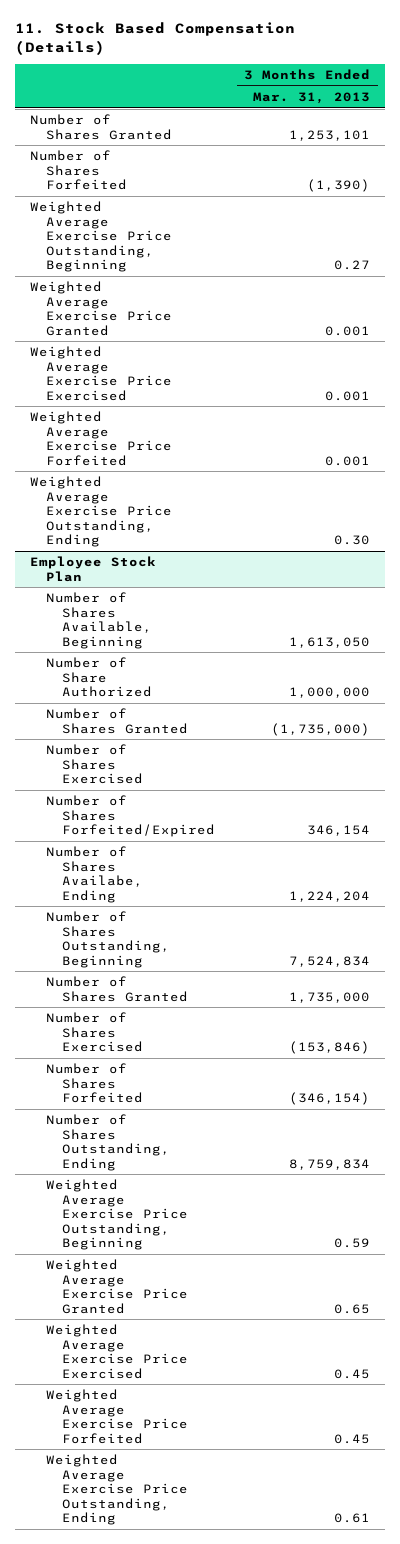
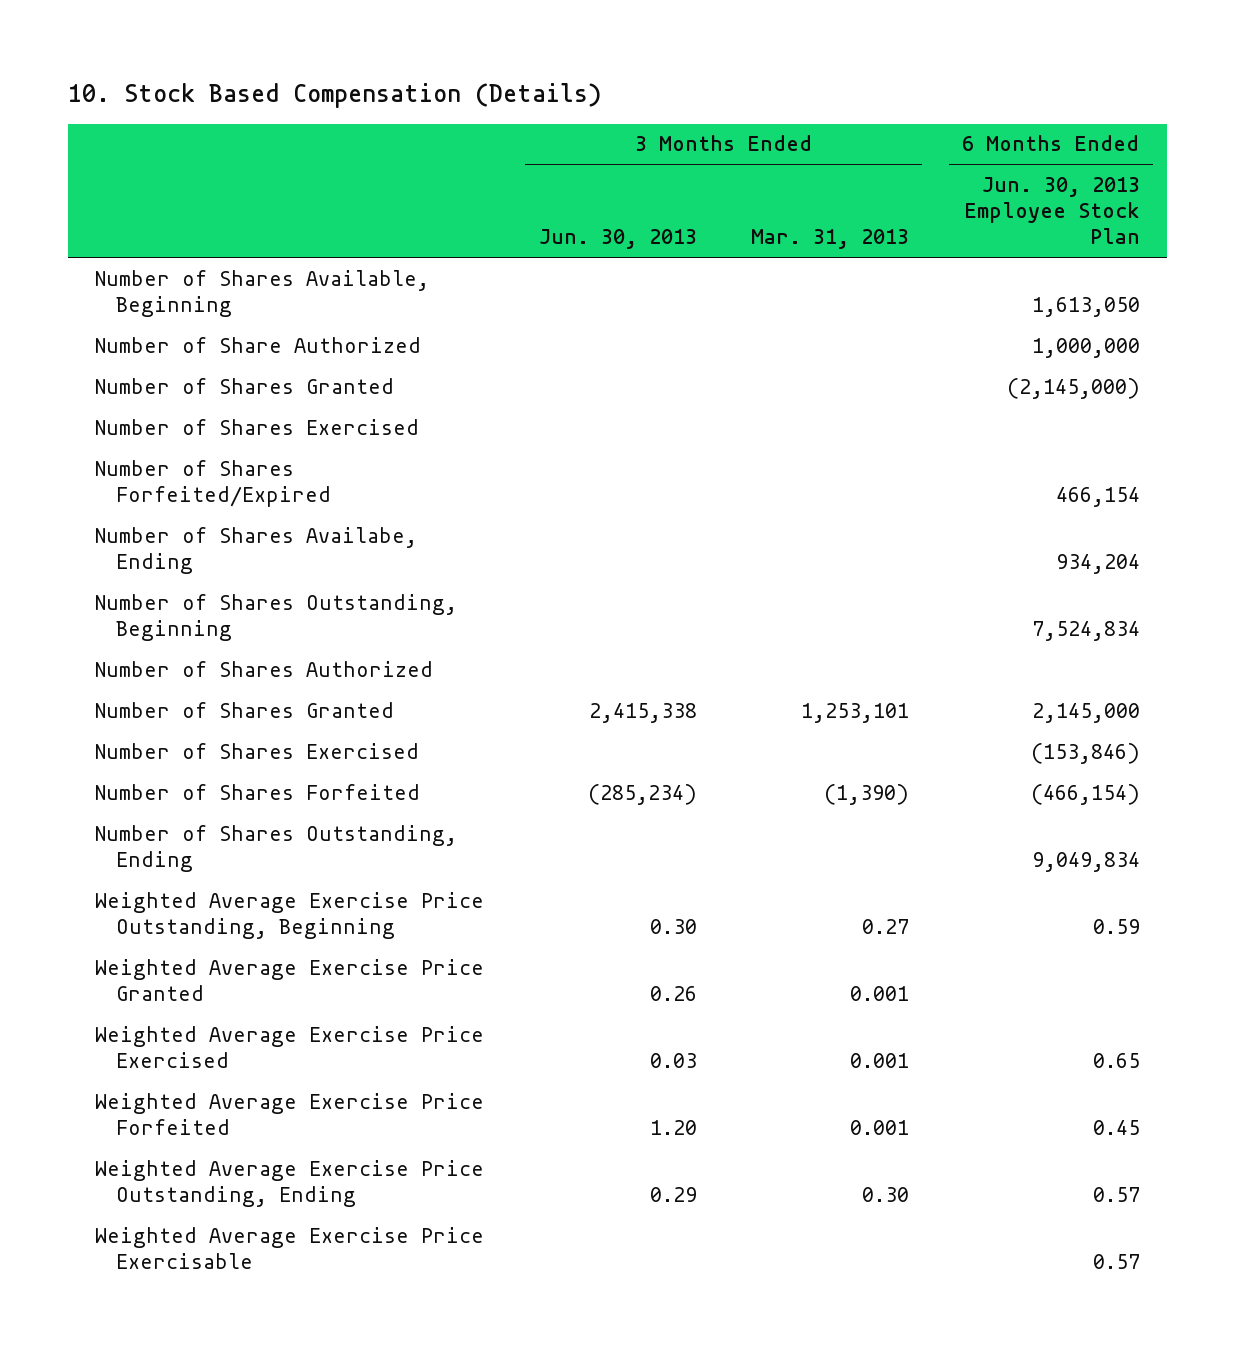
- 11. Stock Based Compensation (Details)
+ 10. Stock Based Compensation (Details)
- | 3 Months Ended Mar. 31, 2013
+ | 3 Months Ended Jun. 30, 2013 | 3 Months Ended Mar. 31, 2013 | 6 Months Ended Jun. 30, 2013 Employee Stock Plan
+ Number of Shares Available, Beginning | | | 1,613,050
+ Number of Share Authorized | | | 1,000,000
+ Number of Shares Granted | | | (2,145,000)
+ Number of Shares Exercised
+ Number of Shares Forfeited/Expired | | | 466,154
+ Number of Shares Availabe, Ending | | | 934,204
+ Number of Shares Outstanding, Beginning | | | 7,524,834
+ Number of Shares Authorized
+ Number of Shares Exercised | | | (153,846)
+ Number of Shares Outstanding, Ending | | | 9,049,834
- Employee Stock Plan
- Number of Shares Available, Beginning | 1,613,050
- Number of Share Authorized | 1,000,000
- Number of Shares Granted | (1,735,000)
- Number of Shares Exercised
- Number of Shares Forfeited/Expired | 346,154
- Number of Shares Availabe, Ending | 1,224,204
- Number of Shares Outstanding, Beginning | 7,524,834
- Number of Shares Granted | 1,735,000
- Number of Shares Exercised | (153,846)
- Number of Shares Forfeited | (346,154)
- Number of Shares Outstanding, Ending | 8,759,834
- Weighted Average Exercise Price Outstanding, Beginning | 0.59
- Weighted Average Exercise Price Granted | 0.65
- Weighted Average Exercise Price Exercised | 0.45
- Weighted Average Exercise Price Forfeited | 0.45
- Weighted Average Exercise Price Outstanding, Ending | 0.61
+ Weighted Average Exercise Price Exercisable | | | 0.57

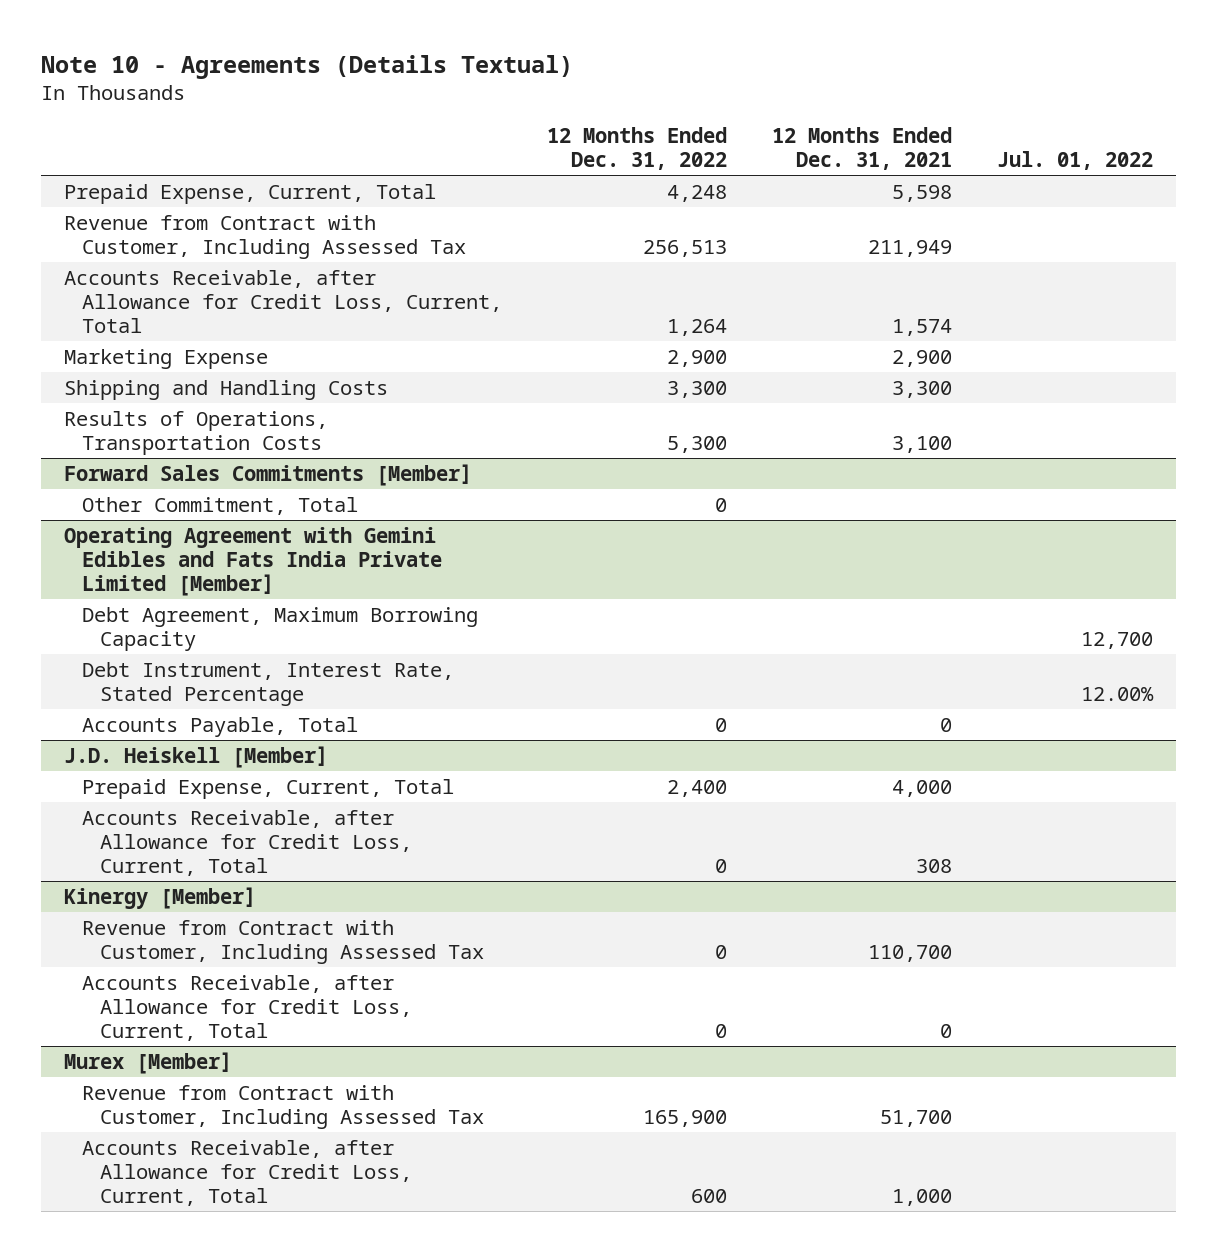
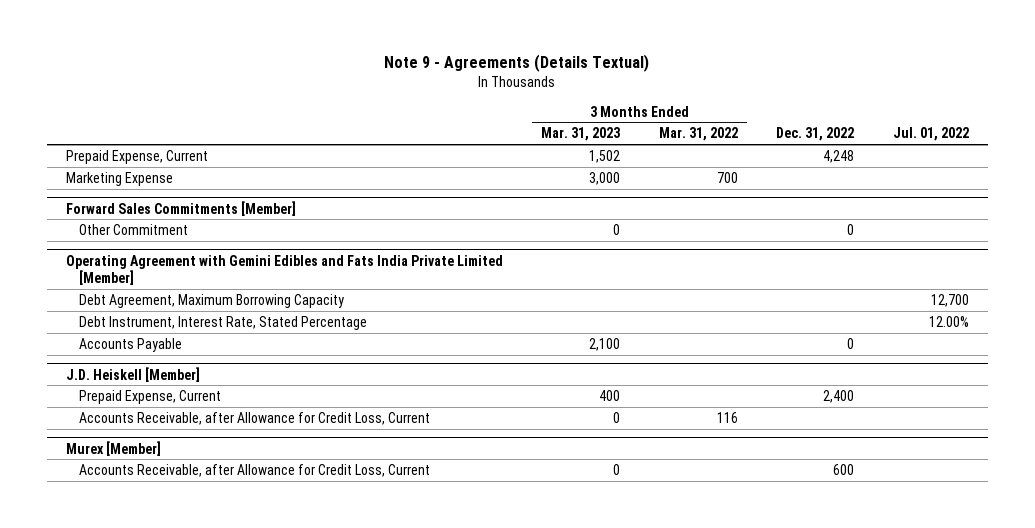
- Note 10 - Agreements (Details Textual)
+ Note 9 - Agreements (Details Textual)
- | 12 Months Ended Dec. 31, 2022 | 12 Months Ended Dec. 31, 2021 | Jul. 01, 2022
+ | 3 Months Ended Mar. 31, 2023 | 3 Months Ended Mar. 31, 2022 | Dec. 31, 2022 | Jul. 01, 2022
- Prepaid Expense, Current, Total | 4,248 | 5,598 |
- Revenue from Contract with Customer, Including Assessed Tax | 256,513 | 211,949 |
- Accounts Receivable, after Allowance for Credit Loss, Current, Total | 1,264 | 1,574 |
+ Prepaid Expense, Current | 1,502 | | 4,248 |
- Shipping and Handling Costs | 3,300 | 3,300 |
- Results of Operations, Transportation Costs | 5,300 | 3,100 |
@ Forward Sales Commitments [Member]
- Other Commitment, Total | 0 | |
+ Other Commitment | 0 | | 0 |
@ Operating Agreement with Gemini Edibles and Fats India Private Limited [Member]
- Accounts Payable, Total | 0 | 0 |
+ Accounts Payable | 2,100 | | 0 |
@ J.D. Heiskell [Member]
- Prepaid Expense, Current, Total | 2,400 | 4,000 |
- Accounts Receivable, after Allowance for Credit Loss, Current, Total | 0 | 308 |
- Kinergy [Member]
- Revenue from Contract with Customer, Including Assessed Tax | 0 | 110,700 |
- Accounts Receivable, after Allowance for Credit Loss, Current, Total | 0 | 0 |
@ J.D. Heiskell [Member]
+ Prepaid Expense, Current | 400 | | 2,400 |
+ Accounts Receivable, after Allowance for Credit Loss, Current | 0 | 116 | |
@ Murex [Member]
- Revenue from Contract with Customer, Including Assessed Tax | 165,900 | 51,700 |
- Accounts Receivable, after Allowance for Credit Loss, Current, Total | 600 | 1,000 |
+ Accounts Receivable, after Allowance for Credit Loss, Current | 0 | | 600 |

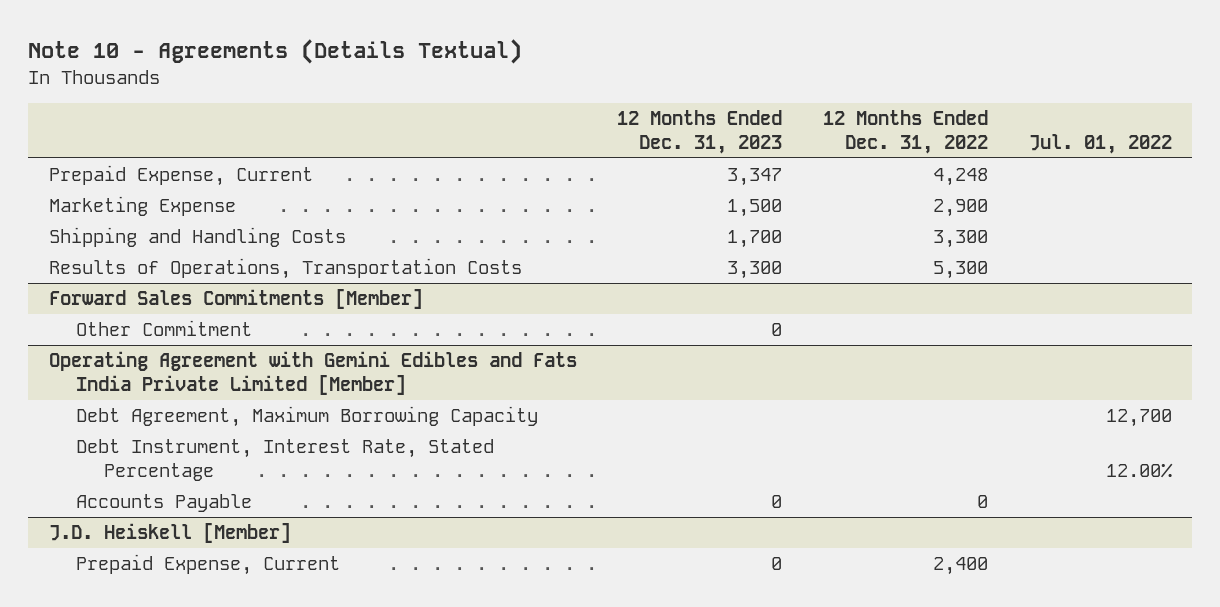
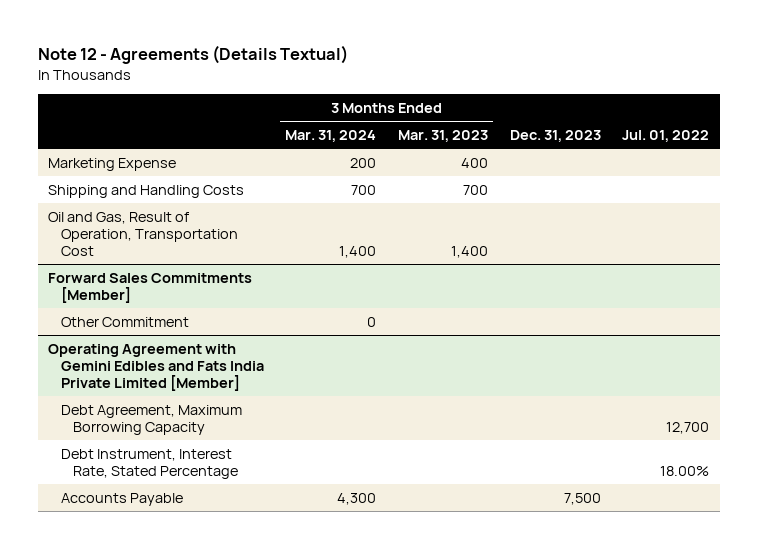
- Note 10 - Agreements (Details Textual)
+ Note 12 - Agreements (Details Textual)
- | 12 Months Ended Dec. 31, 2023 | 12 Months Ended Dec. 31, 2022 | Jul. 01, 2022
+ | 3 Months Ended Mar. 31, 2024 | 3 Months Ended Mar. 31, 2023 | Dec. 31, 2023 | Jul. 01, 2022
- Prepaid Expense, Current | 3,347 | 4,248 |
- Results of Operations, Transportation Costs | 3,300 | 5,300 |
+ Oil and Gas, Result of Operation, Transportation Cost | 1,400 | 1,400 | |
@ Operating Agreement with Gemini Edibles and Fats India Private Limited [Member]
- Debt Instrument, Interest Rate, Stated Percentage | | | 12.00%
+ Debt Instrument, Interest Rate, Stated Percentage | | | | 18.00%
- J.D. Heiskell [Member]
- Prepaid Expense, Current | 0 | 2,400 |

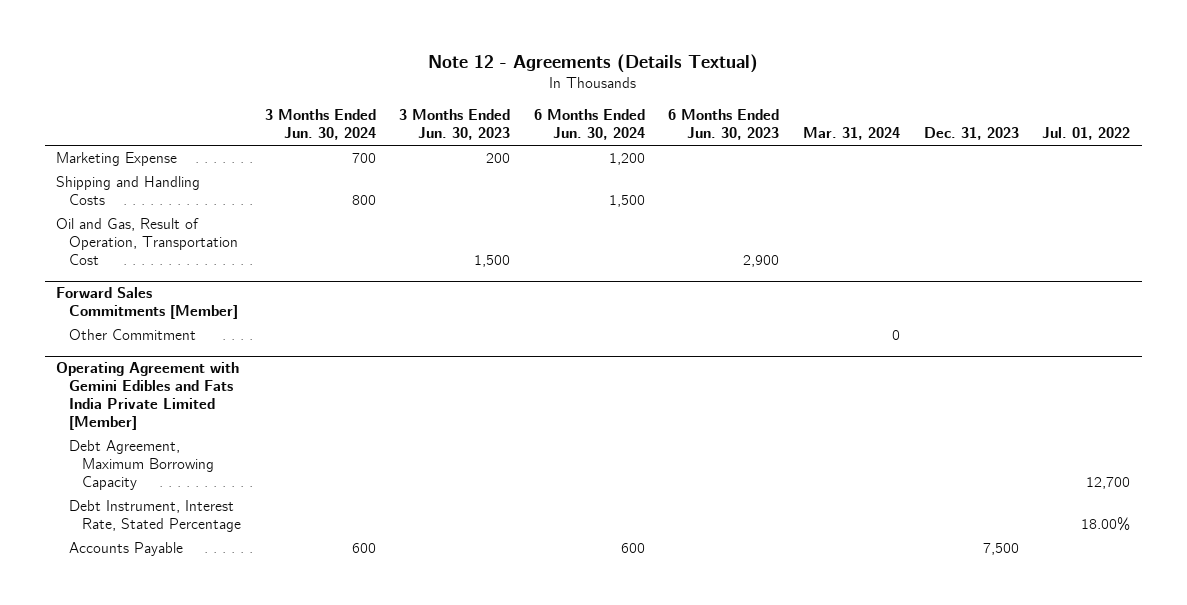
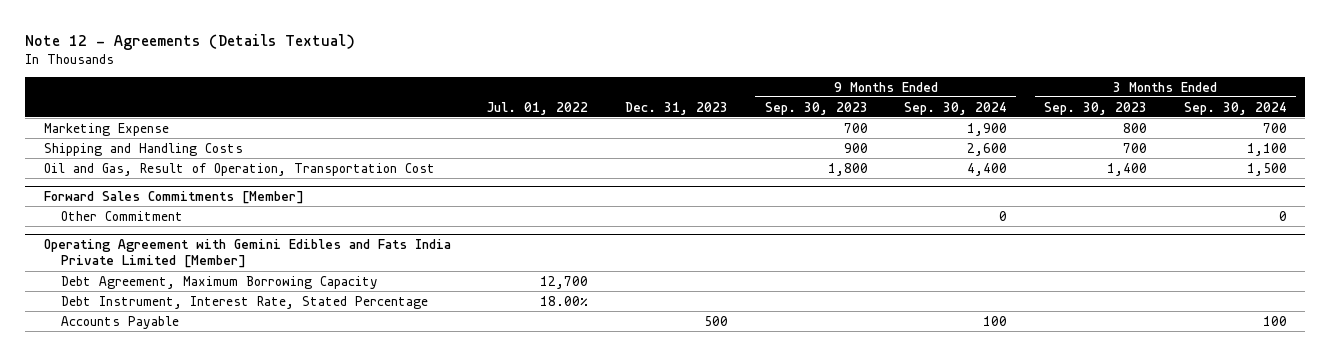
- | 3 Months Ended Jun. 30, 2024 | 3 Months Ended Jun. 30, 2023 | 6 Months Ended Jun. 30, 2024 | 6 Months Ended Jun. 30, 2023 | Mar. 31, 2024 | Dec. 31, 2023 | Jul. 01, 2022
+ | Jul. 01, 2022 | Dec. 31, 2023 | 9 Months Ended Sep. 30, 2023 | 9 Months Ended Sep. 30, 2024 | 3 Months Ended Sep. 30, 2023 | 3 Months Ended Sep. 30, 2024
@ Operating Agreement with Gemini Edibles and Fats India Private Limited [Member]
- Accounts Payable | 600 | | 600 | | | 7,500 |
+ Accounts Payable | | 500 | | 100 | | 100

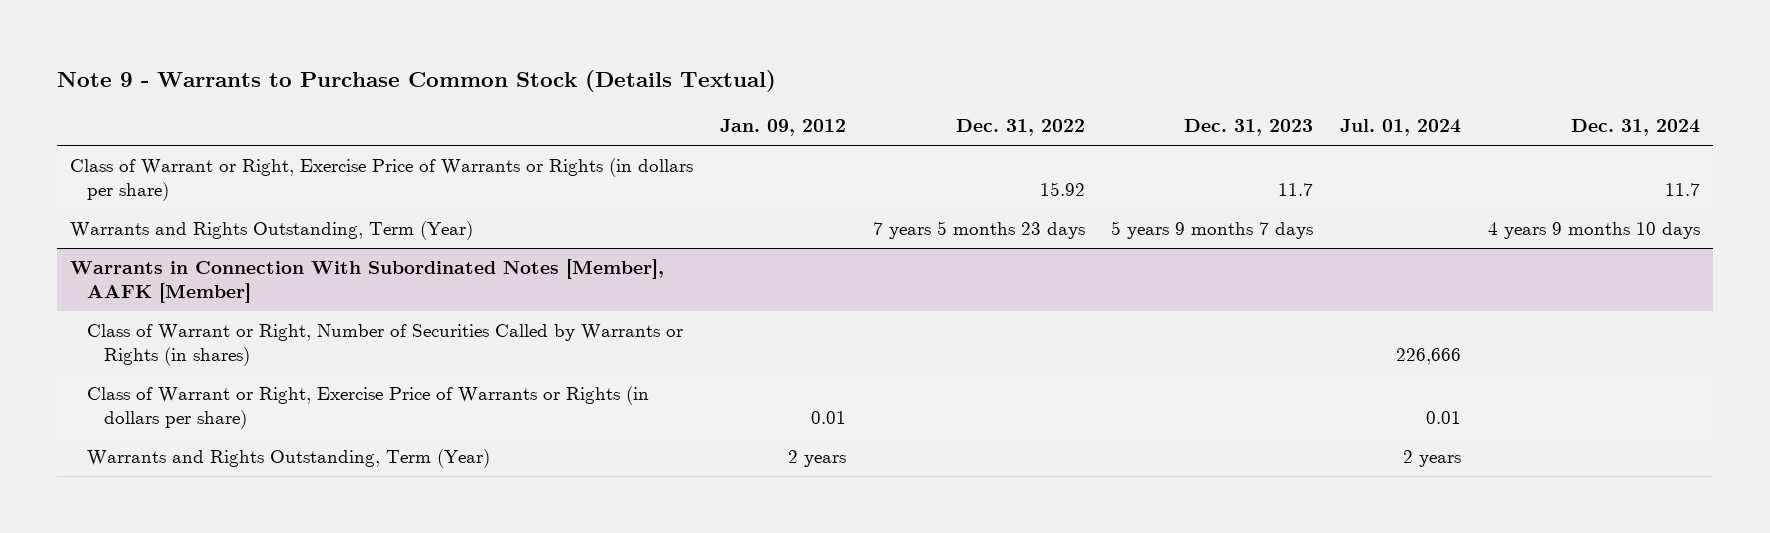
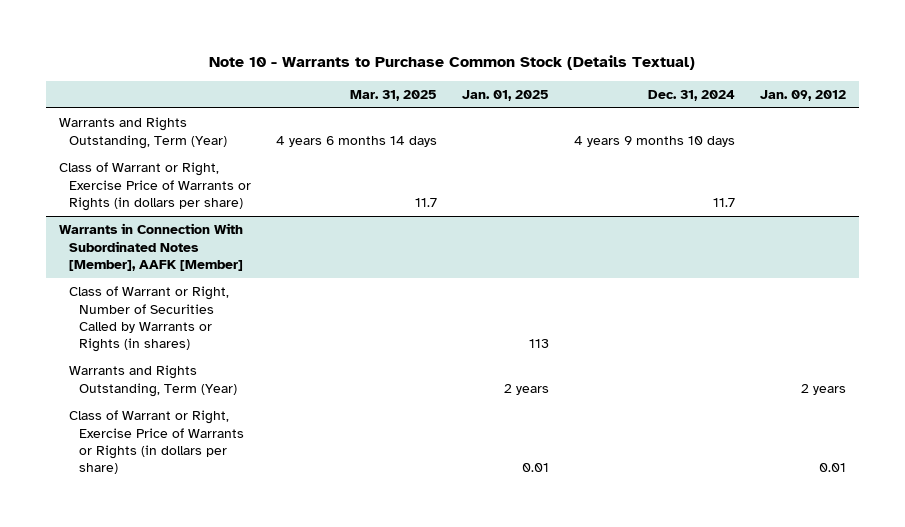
- Note 9 - Warrants to Purchase Common Stock (Details Textual)
+ Note 10 - Warrants to Purchase Common Stock (Details Textual)
- | Jan. 09, 2012 | Dec. 31, 2022 | Dec. 31, 2023 | Jul. 01, 2024 | Dec. 31, 2024
+ | Mar. 31, 2025 | Jan. 01, 2025 | Dec. 31, 2024 | Jan. 09, 2012
moved down: Class of Warrant or Right, Exercise Price of Warrants or Rights (in dollars per share) | 11.7 | | 11.7 |
@ Warrants in Connection With Subordinated Notes [Member], AAFK [Member]
moved down: Class of Warrant or Right, Exercise Price of Warrants or Rights (in dollars per share) | | 0.01 | | 0.01

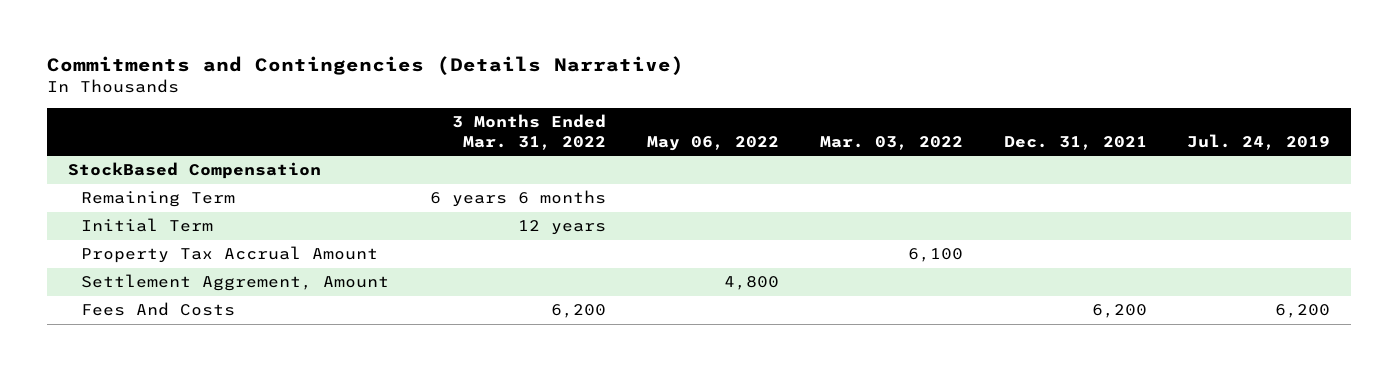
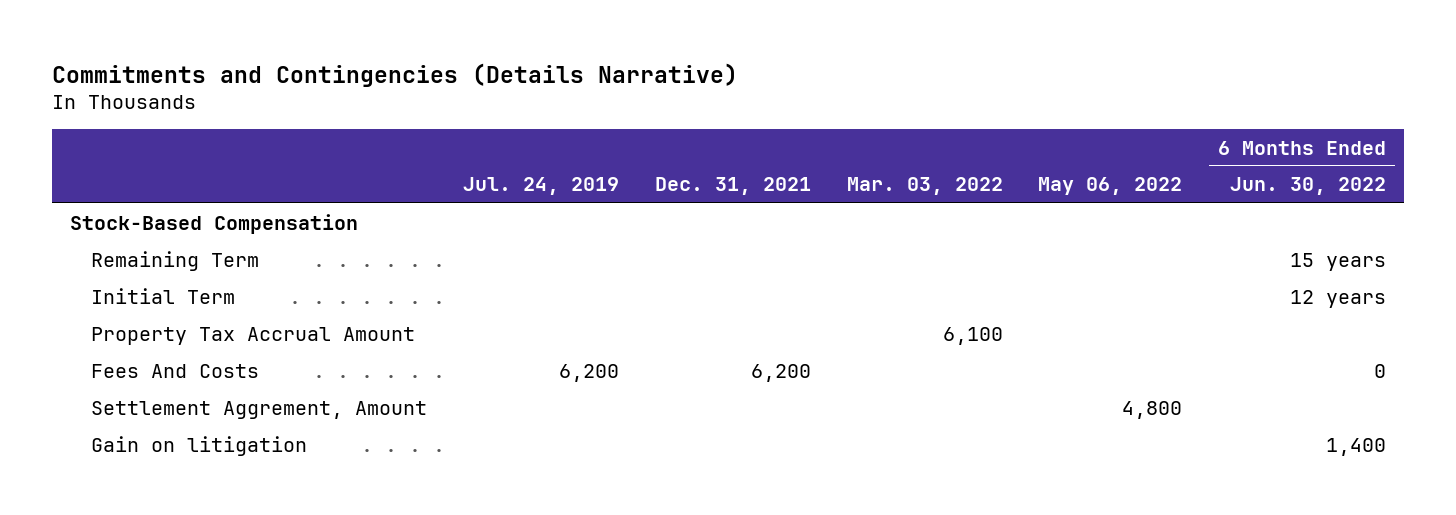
- | 3 Months Ended Mar. 31, 2022 | May 06, 2022 | Mar. 03, 2022 | Dec. 31, 2021 | Jul. 24, 2019
+ | Jul. 24, 2019 | Dec. 31, 2021 | Mar. 03, 2022 | May 06, 2022 | 6 Months Ended Jun. 30, 2022
- StockBased Compensation
+ Stock-Based Compensation
moved down: Settlement Aggrement, Amount | | | | 4,800 |
+ Gain on litigation | | | | | 1,400

